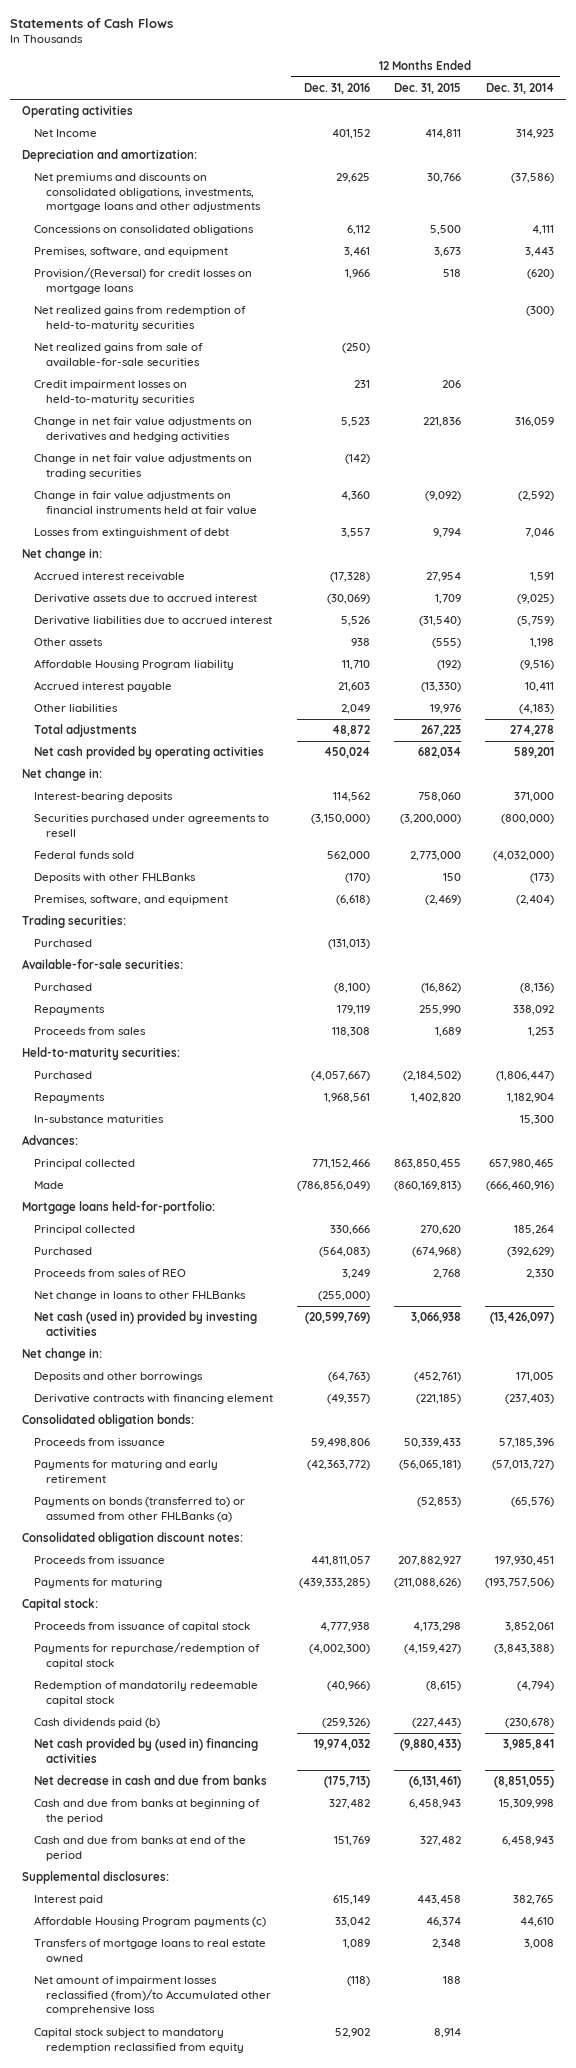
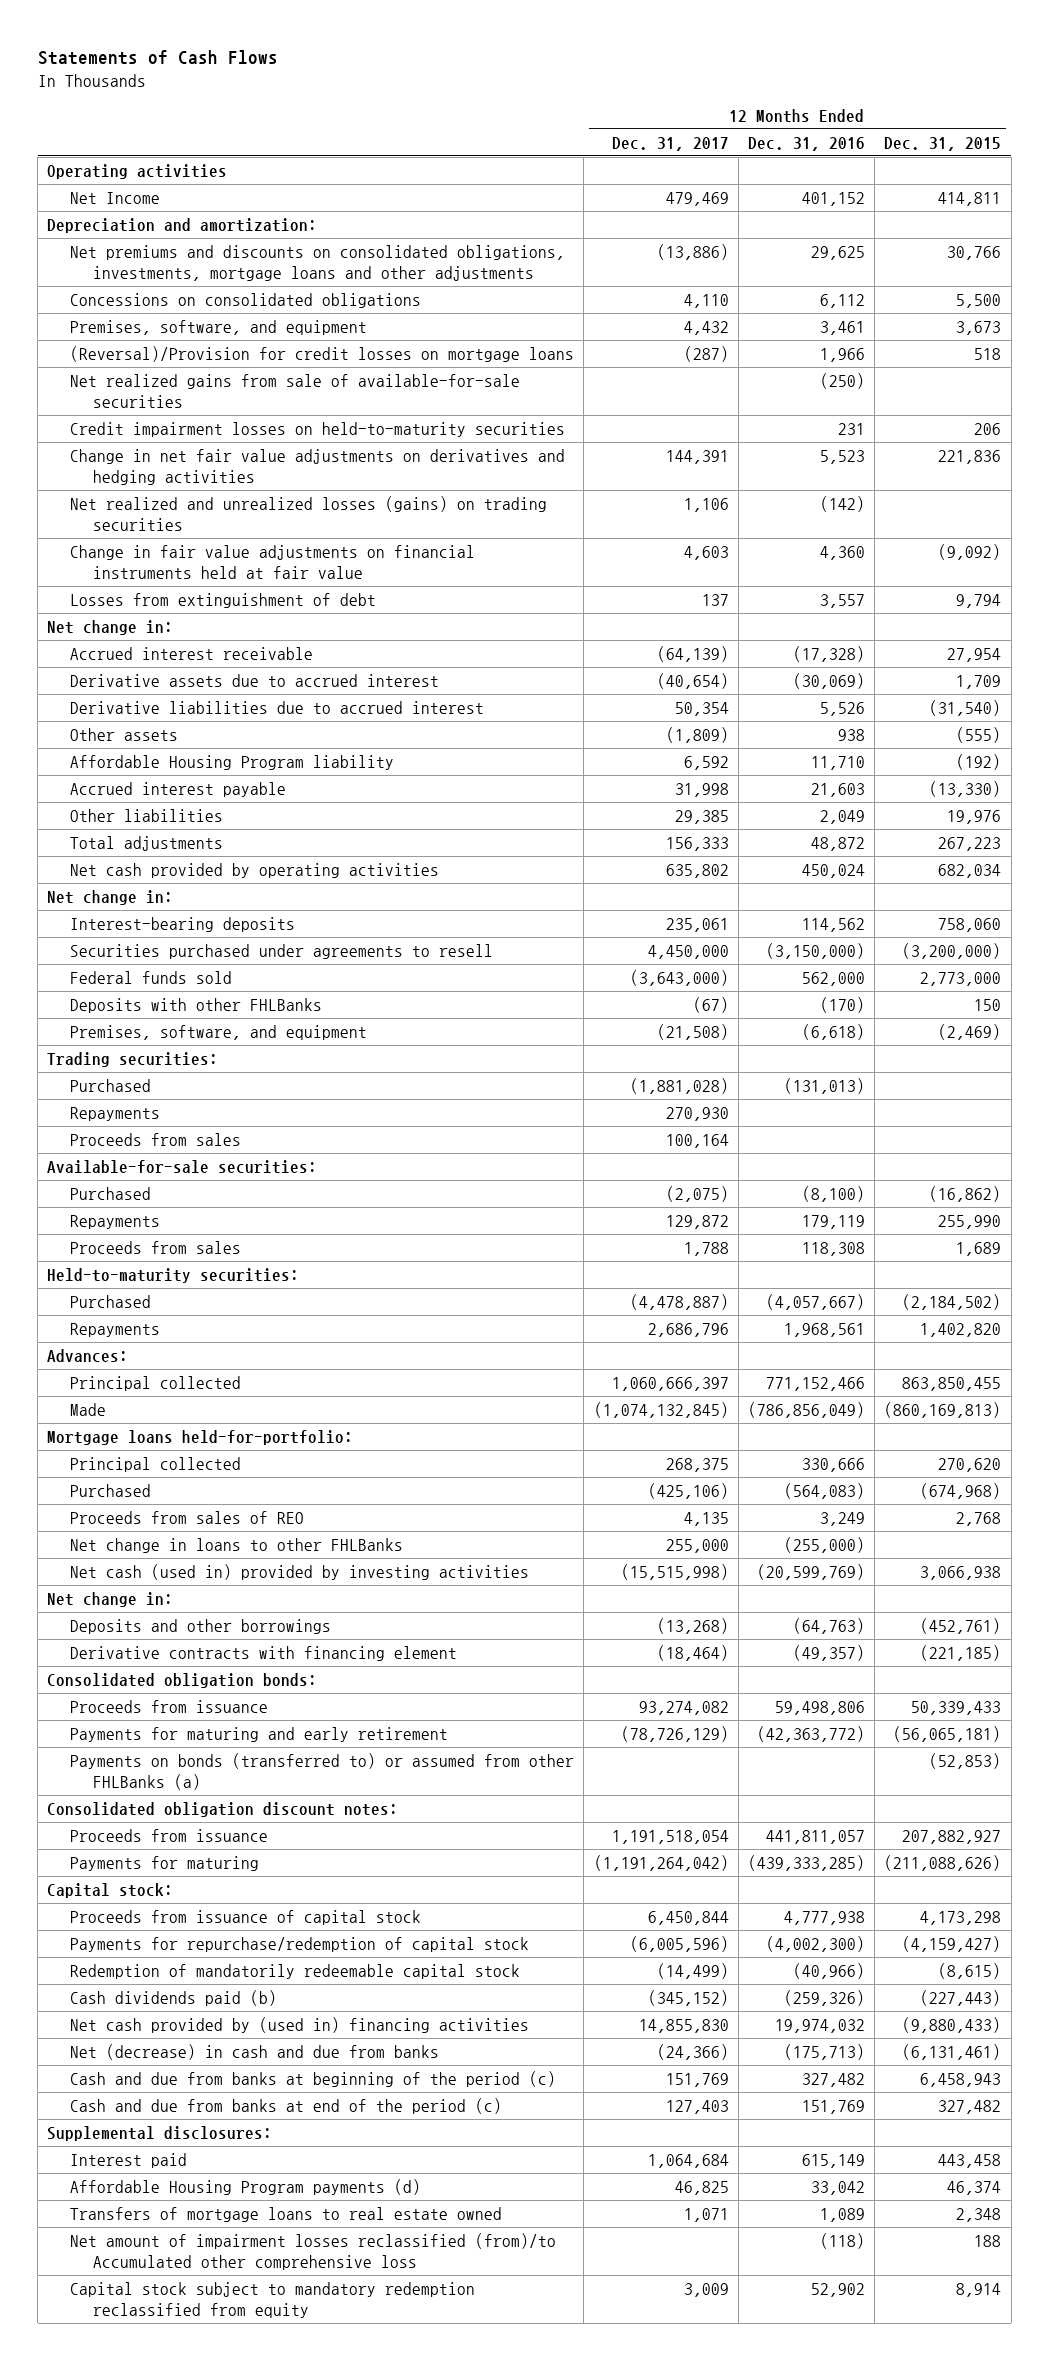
- | 12 Months Ended Dec. 31, 2016 | 12 Months Ended Dec. 31, 2015 | 12 Months Ended Dec. 31, 2014
+ | 12 Months Ended Dec. 31, 2017 | 12 Months Ended Dec. 31, 2016 | 12 Months Ended Dec. 31, 2015
- Provision/(Reversal) for credit losses on mortgage loans | 1,966 | 518 | (620)
- Net realized gains from redemption of held-to-maturity securities | | | (300)
+ (Reversal)/Provision for credit losses on mortgage loans | (287) | 1,966 | 518
- Change in net fair value adjustments on trading securities | (142) | |
+ Net realized and unrealized losses (gains) on trading securities | 1,106 | (142) |
+ Repayments | 270,930 | |
+ Proceeds from sales | 100,164 | |
- In-substance maturities | | | 15,300
- Net decrease in cash and due from banks | (175,713) | (6,131,461) | (8,851,055)
- Cash and due from banks at beginning of the period | 327,482 | 6,458,943 | 15,309,998
- Cash and due from banks at end of the period | 151,769 | 327,482 | 6,458,943
+ Net (decrease) in cash and due from banks | (24,366) | (175,713) | (6,131,461)
+ Cash and due from banks at beginning of the period (c) | 151,769 | 327,482 | 6,458,943
+ Cash and due from banks at end of the period (c) | 127,403 | 151,769 | 327,482
- Affordable Housing Program payments (c) | 33,042 | 46,374 | 44,610
+ Affordable Housing Program payments (d) | 46,825 | 33,042 | 46,374

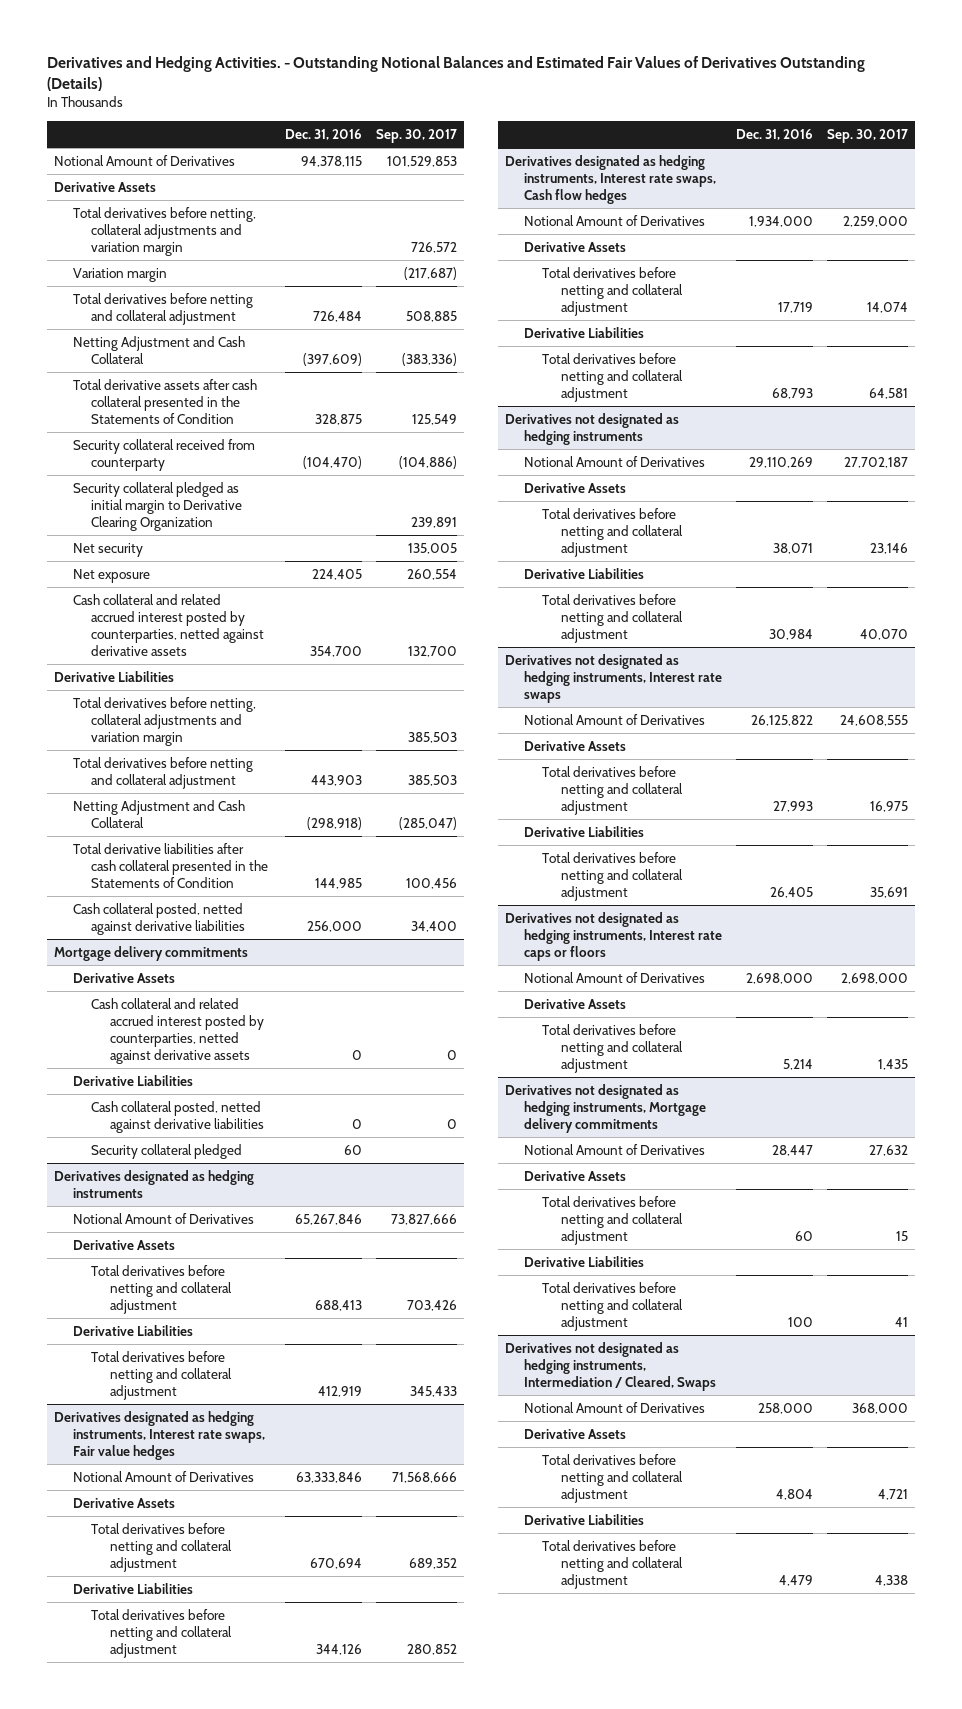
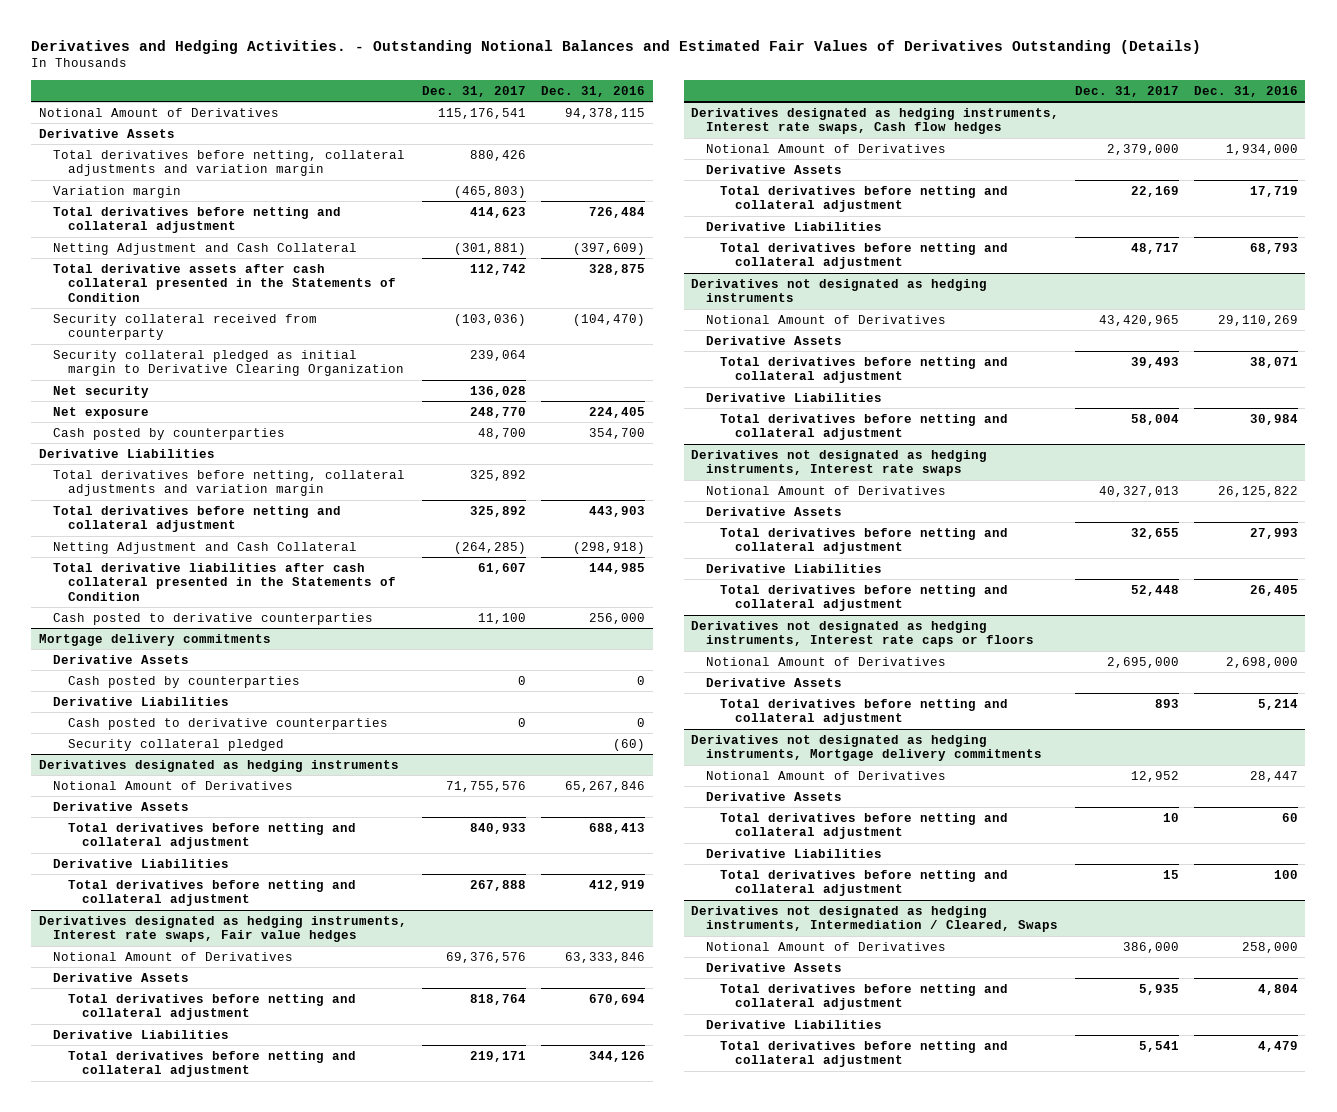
- | Dec. 31, 2016 | Sep. 30, 2017
+ | Dec. 31, 2017 | Dec. 31, 2016
- Cash collateral and related accrued interest posted by counterparties, netted against derivative assets | 354,700 | 132,700
+ Cash posted by counterparties | 48,700 | 354,700
- Cash collateral posted, netted against derivative liabilities | 256,000 | 34,400
+ Cash posted to derivative counterparties | 11,100 | 256,000
@ Mortgage delivery commitments
- Cash collateral and related accrued interest posted by counterparties, netted against derivative assets | 0 | 0
+ Cash posted by counterparties | 0 | 0
- Cash collateral posted, netted against derivative liabilities | 0 | 0
- Security collateral pledged | 60 |
+ Cash posted to derivative counterparties | 0 | 0
+ Security collateral pledged | | (60)

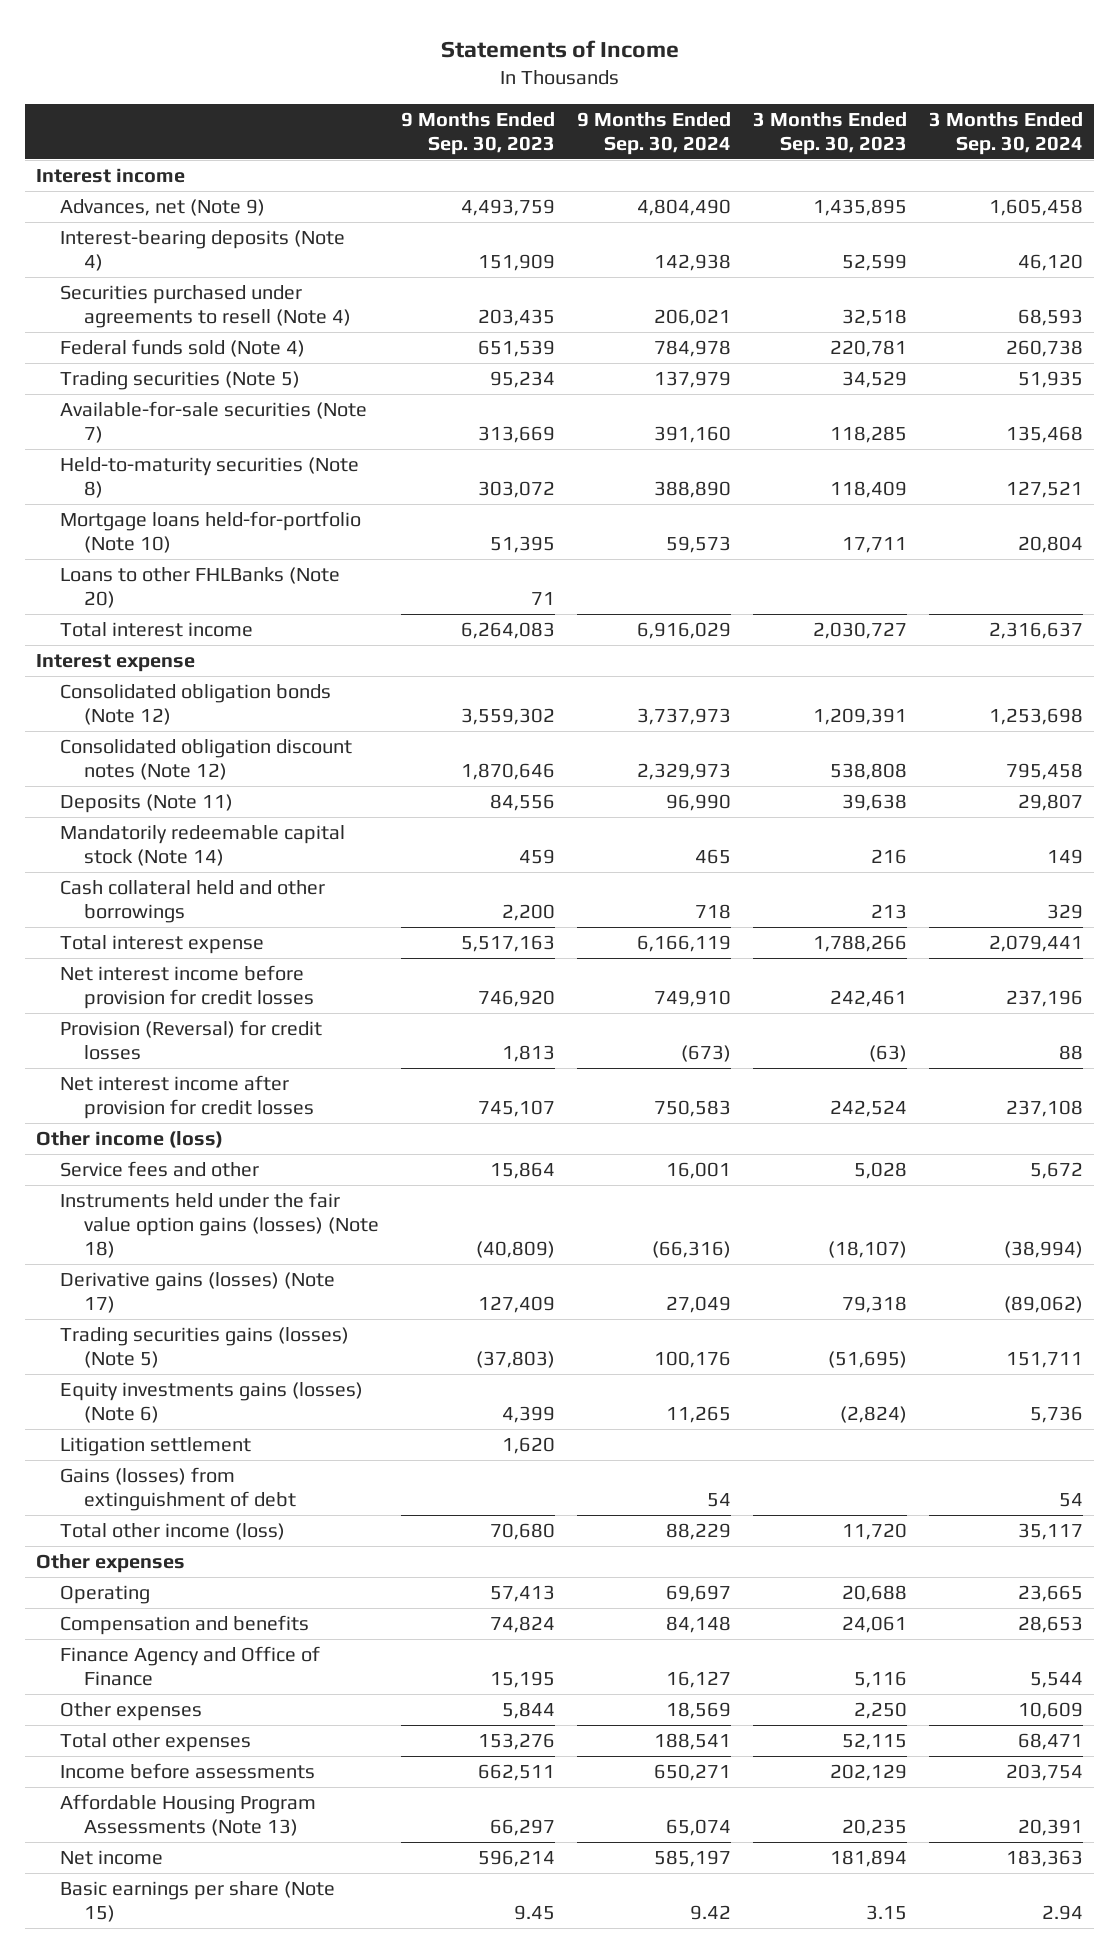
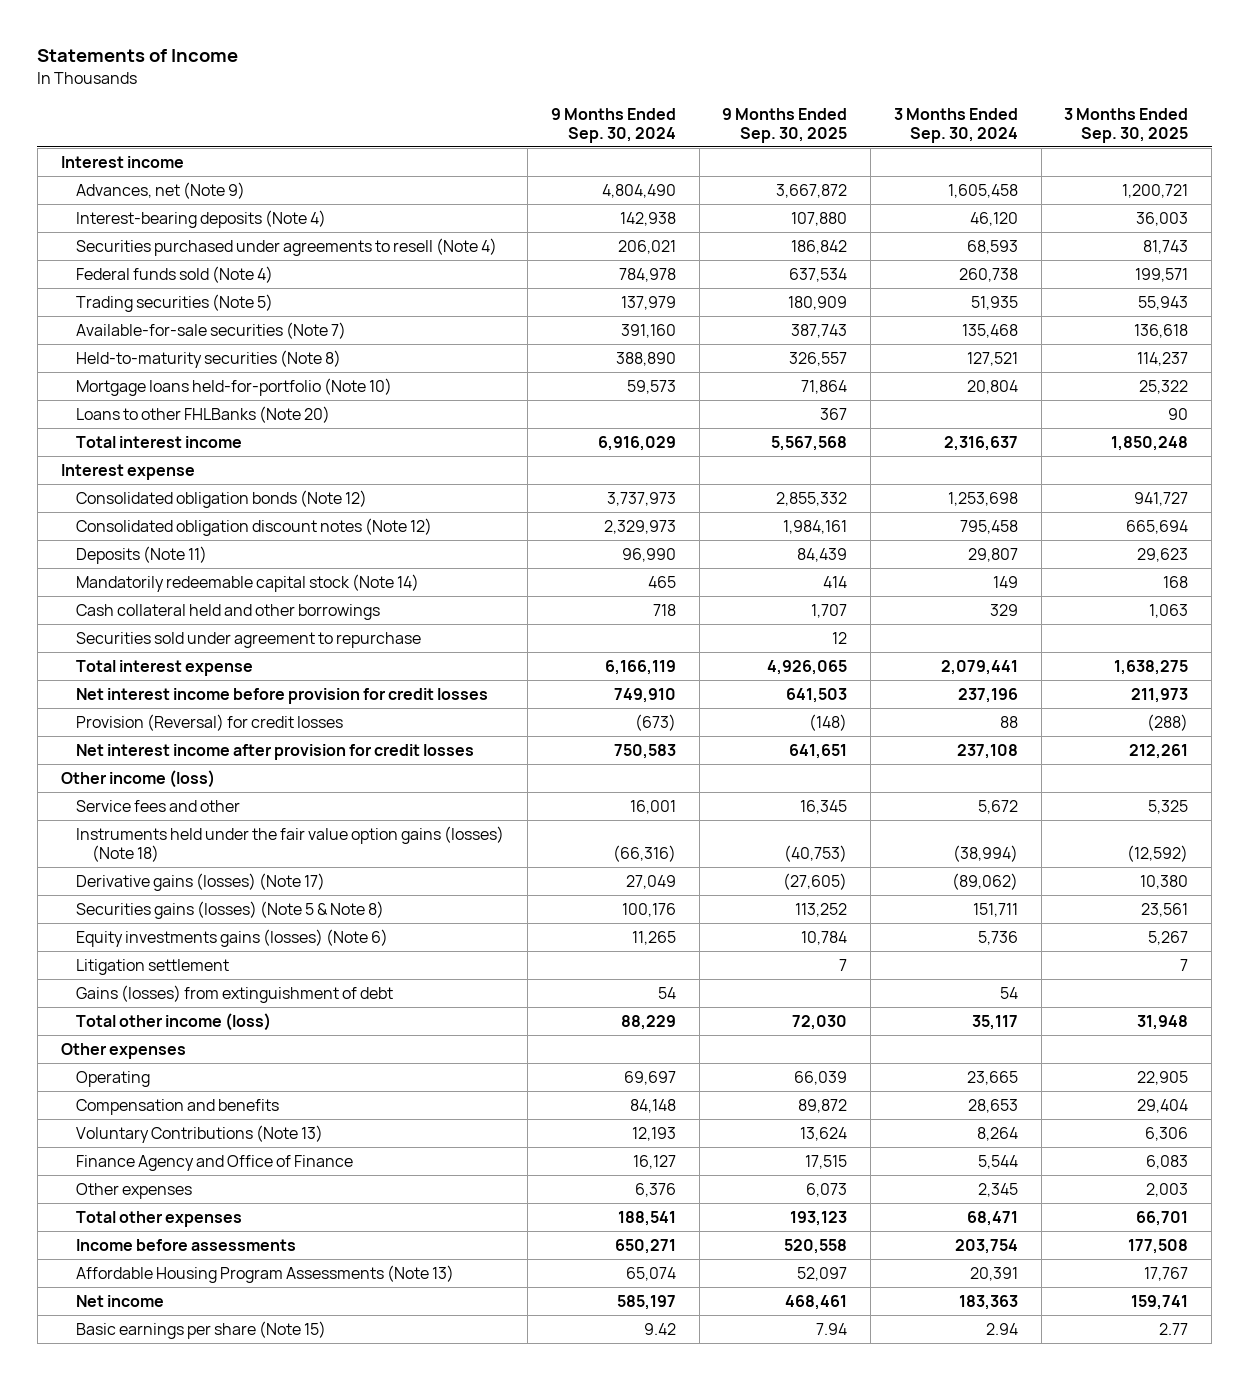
- | 9 Months Ended Sep. 30, 2023 | 9 Months Ended Sep. 30, 2024 | 3 Months Ended Sep. 30, 2023 | 3 Months Ended Sep. 30, 2024
+ | 9 Months Ended Sep. 30, 2024 | 9 Months Ended Sep. 30, 2025 | 3 Months Ended Sep. 30, 2024 | 3 Months Ended Sep. 30, 2025
+ Securities sold under agreement to repurchase | | 12 | |
- Trading securities gains (losses) (Note 5) | (37,803) | 100,176 | (51,695) | 151,711
+ Securities gains (losses) (Note 5 & Note 8) | 100,176 | 113,252 | 151,711 | 23,561
+ Voluntary Contributions (Note 13) | 12,193 | 13,624 | 8,264 | 6,306
- Other expenses | 5,844 | 18,569 | 2,250 | 10,609
+ Other expenses | 6,376 | 6,073 | 2,345 | 2,003

